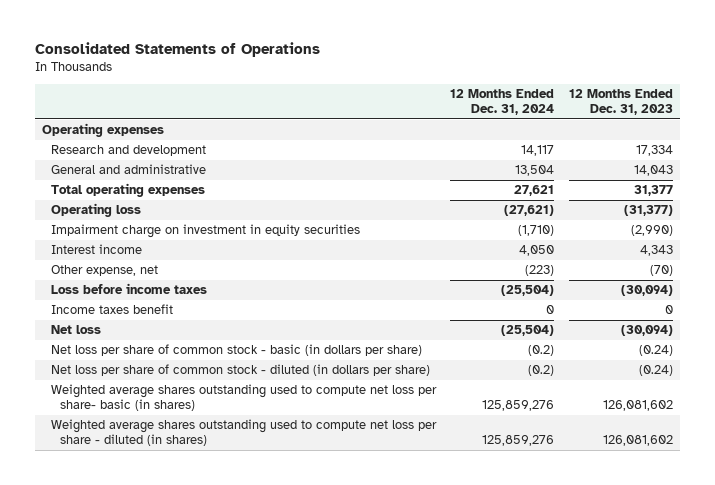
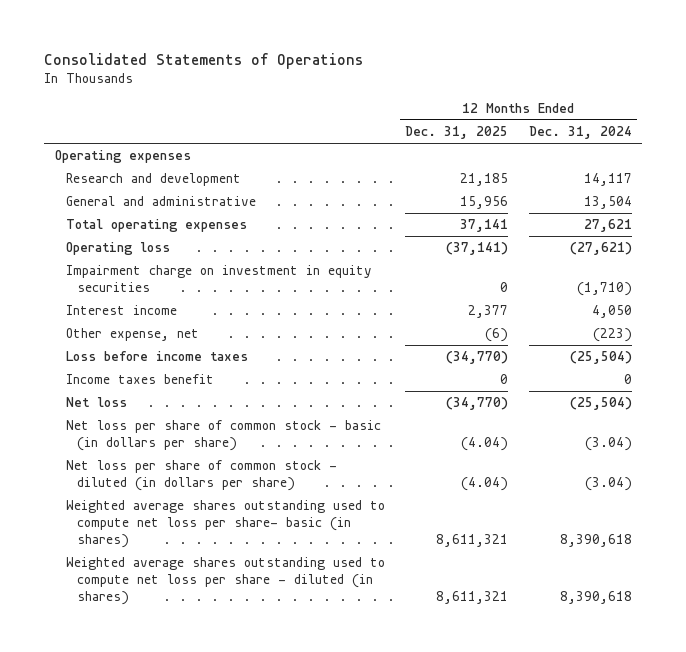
- | 12 Months Ended Dec. 31, 2024 | 12 Months Ended Dec. 31, 2023
+ | 12 Months Ended Dec. 31, 2025 | 12 Months Ended Dec. 31, 2024
- Net loss per share of common stock - basic (in dollars per share) | (0.2) | (0.24)
- Net loss per share of common stock - diluted (in dollars per share) | (0.2) | (0.24)
- Weighted average shares outstanding used to compute net loss per share- basic (in shares) | 125,859,276 | 126,081,602
- Weighted average shares outstanding used to compute net loss per share - diluted (in shares) | 125,859,276 | 126,081,602
+ Net loss per share of common stock - basic (in dollars per share) | (4.04) | (3.04)
+ Net loss per share of common stock - diluted (in dollars per share) | (4.04) | (3.04)
+ Weighted average shares outstanding used to compute net loss per share- basic (in shares) | 8,611,321 | 8,390,618
+ Weighted average shares outstanding used to compute net loss per share - diluted (in shares) | 8,611,321 | 8,390,618

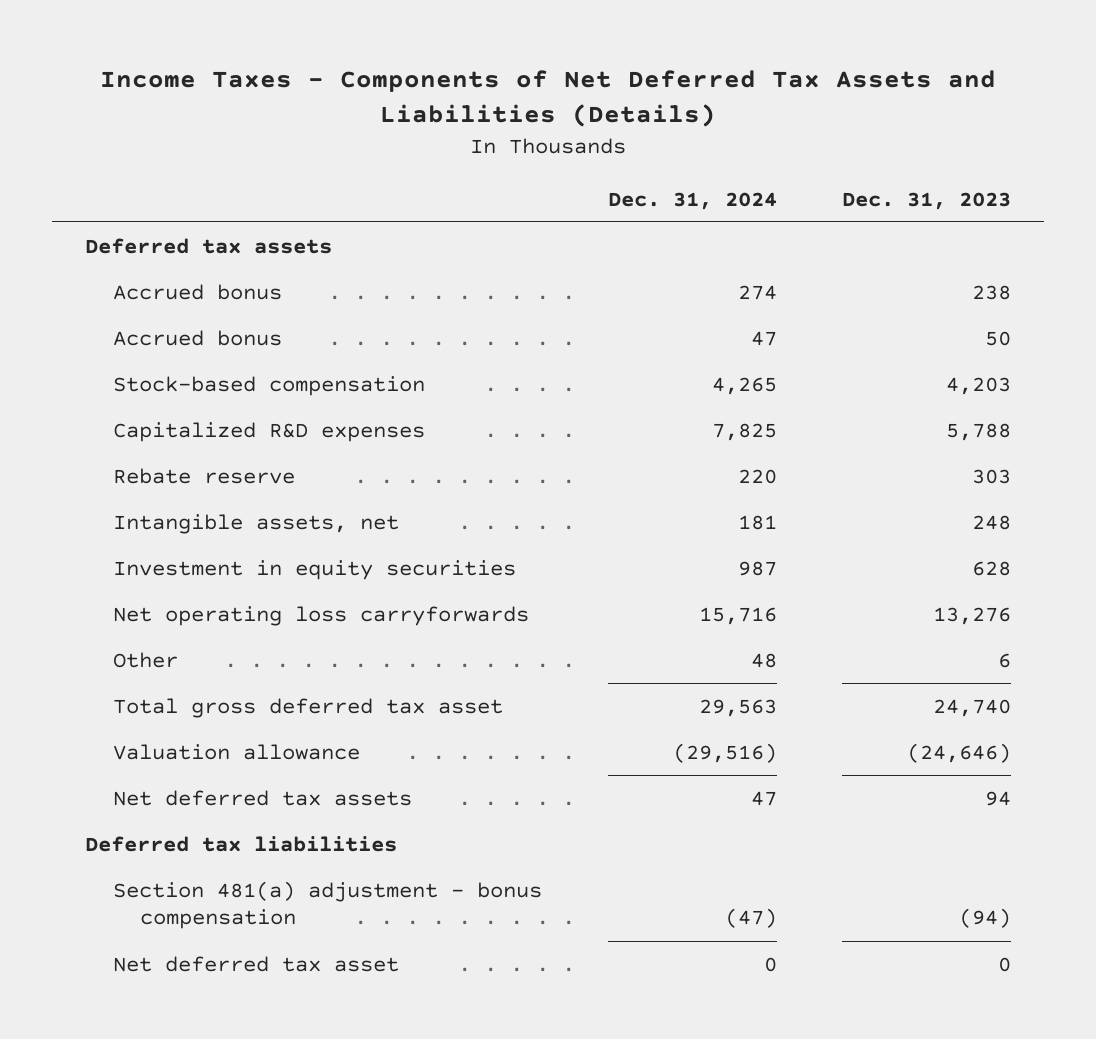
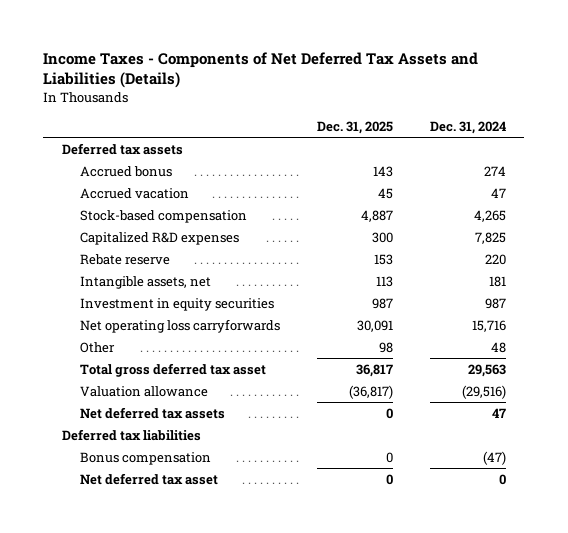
- | Dec. 31, 2024 | Dec. 31, 2023
+ | Dec. 31, 2025 | Dec. 31, 2024
- Accrued bonus | 47 | 50
+ Accrued vacation | 45 | 47
- Section 481(a) adjustment - bonus compensation | (47) | (94)
+ Bonus compensation | 0 | (47)

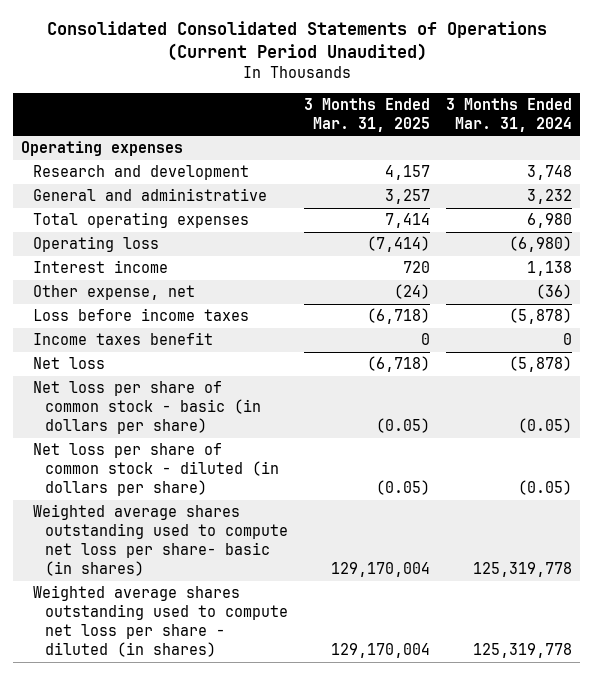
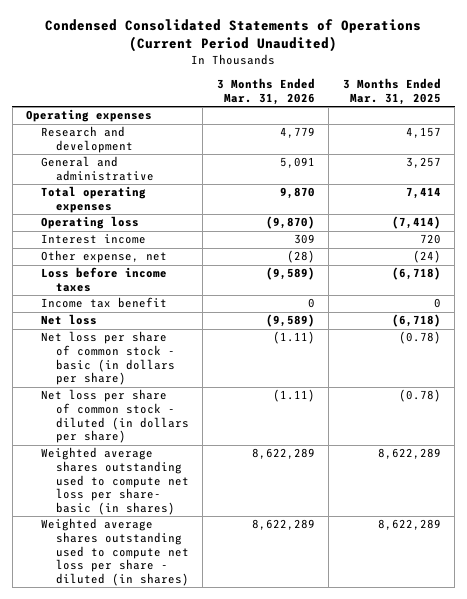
- Consolidated Consolidated Statements of Operations (Current Period Unaudited)
+ Condensed Consolidated Statements of Operations (Current Period Unaudited)
- | 3 Months Ended Mar. 31, 2025 | 3 Months Ended Mar. 31, 2024
+ | 3 Months Ended Mar. 31, 2026 | 3 Months Ended Mar. 31, 2025
- Income taxes benefit | 0 | 0
+ Income tax benefit | 0 | 0
- Net loss per share of common stock - basic (in dollars per share) | (0.05) | (0.05)
- Net loss per share of common stock - diluted (in dollars per share) | (0.05) | (0.05)
- Weighted average shares outstanding used to compute net loss per share- basic (in shares) | 129,170,004 | 125,319,778
- Weighted average shares outstanding used to compute net loss per share - diluted (in shares) | 129,170,004 | 125,319,778
+ Net loss per share of common stock - basic (in dollars per share) | (1.11) | (0.78)
+ Net loss per share of common stock - diluted (in dollars per share) | (1.11) | (0.78)
+ Weighted average shares outstanding used to compute net loss per share- basic (in shares) | 8,622,289 | 8,622,289
+ Weighted average shares outstanding used to compute net loss per share - diluted (in shares) | 8,622,289 | 8,622,289

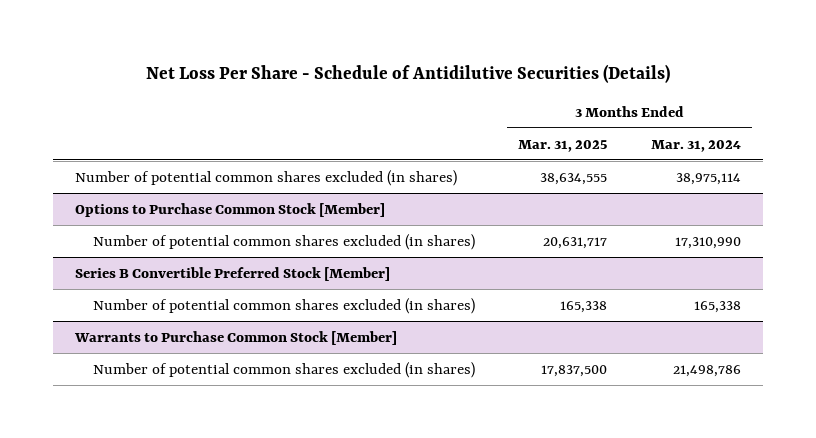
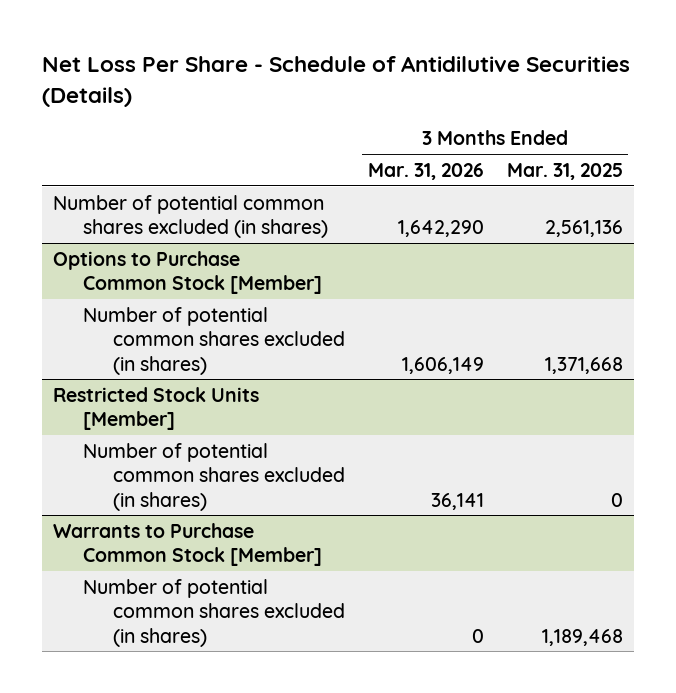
- | 3 Months Ended Mar. 31, 2025 | 3 Months Ended Mar. 31, 2024
+ | 3 Months Ended Mar. 31, 2026 | 3 Months Ended Mar. 31, 2025
- Number of potential common shares excluded (in shares) | 38,634,555 | 38,975,114
+ Number of potential common shares excluded (in shares) | 1,642,290 | 2,561,136
@ Options to Purchase Common Stock [Member]
- Number of potential common shares excluded (in shares) | 20,631,717 | 17,310,990
- Series B Convertible Preferred Stock [Member]
- Number of potential common shares excluded (in shares) | 165,338 | 165,338
@ Options to Purchase Common Stock [Member]
+ Number of potential common shares excluded (in shares) | 1,606,149 | 1,371,668
+ Restricted Stock Units [Member]
+ Number of potential common shares excluded (in shares) | 36,141 | 0
@ Warrants to Purchase Common Stock [Member]
- Number of potential common shares excluded (in shares) | 17,837,500 | 21,498,786
+ Number of potential common shares excluded (in shares) | 0 | 1,189,468

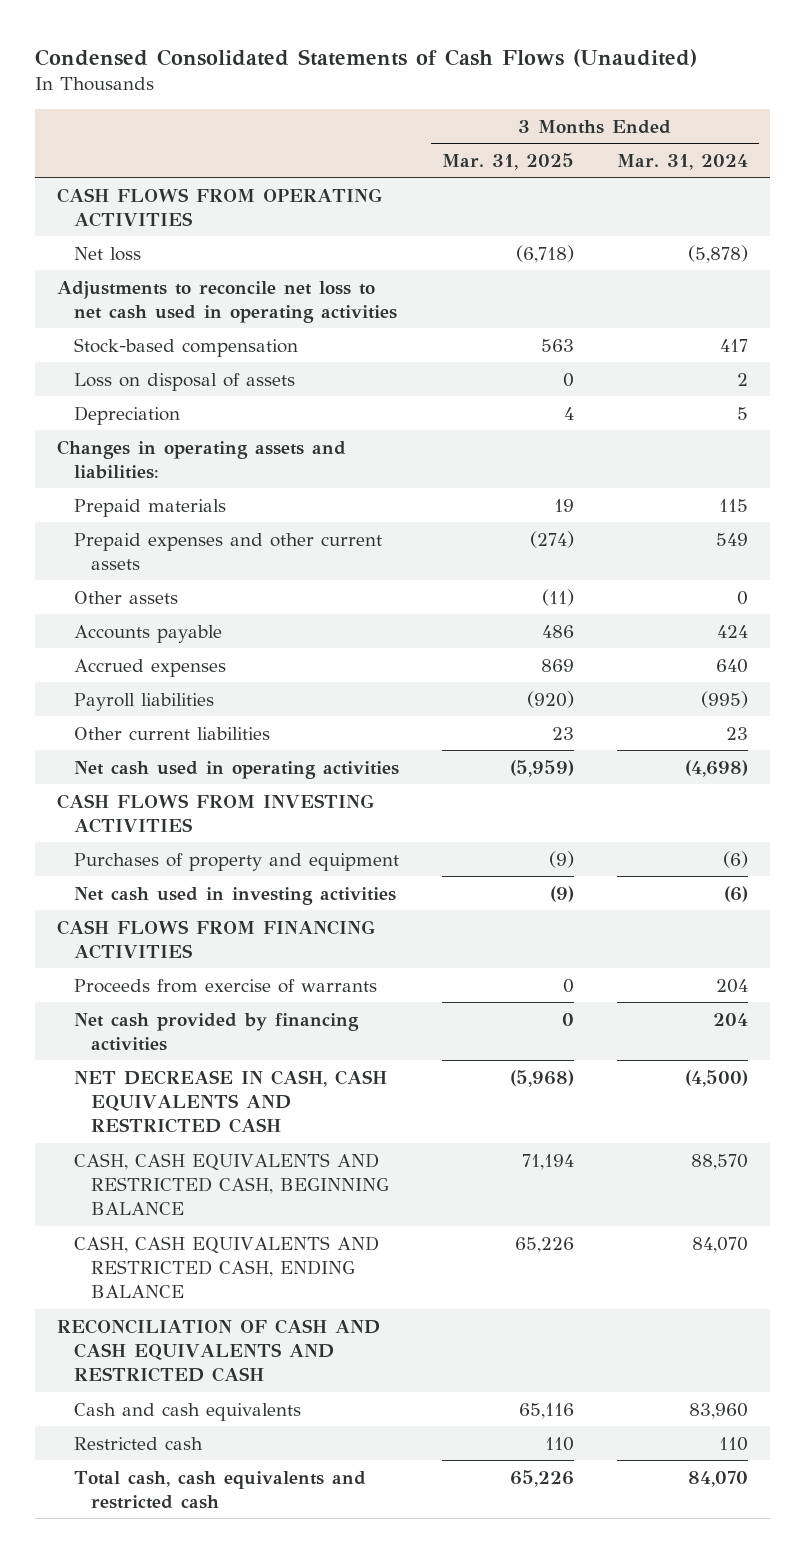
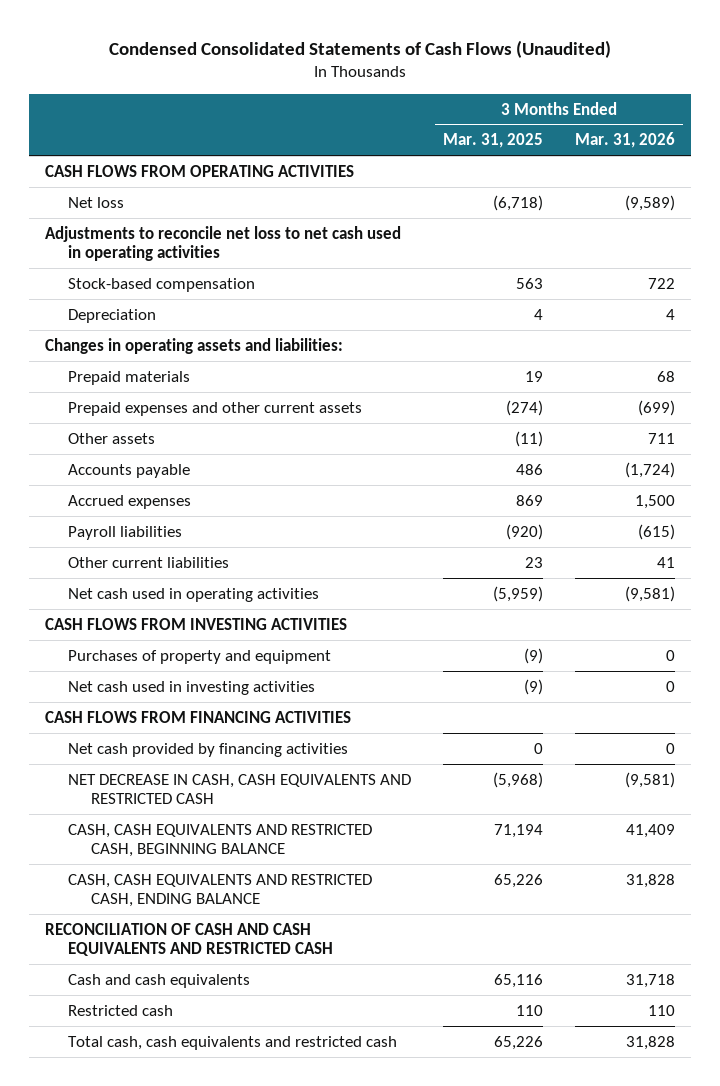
- | 3 Months Ended Mar. 31, 2025 | 3 Months Ended Mar. 31, 2024
+ | 3 Months Ended Mar. 31, 2025 | 3 Months Ended Mar. 31, 2026
- Loss on disposal of assets | 0 | 2
- Proceeds from exercise of warrants | 0 | 204

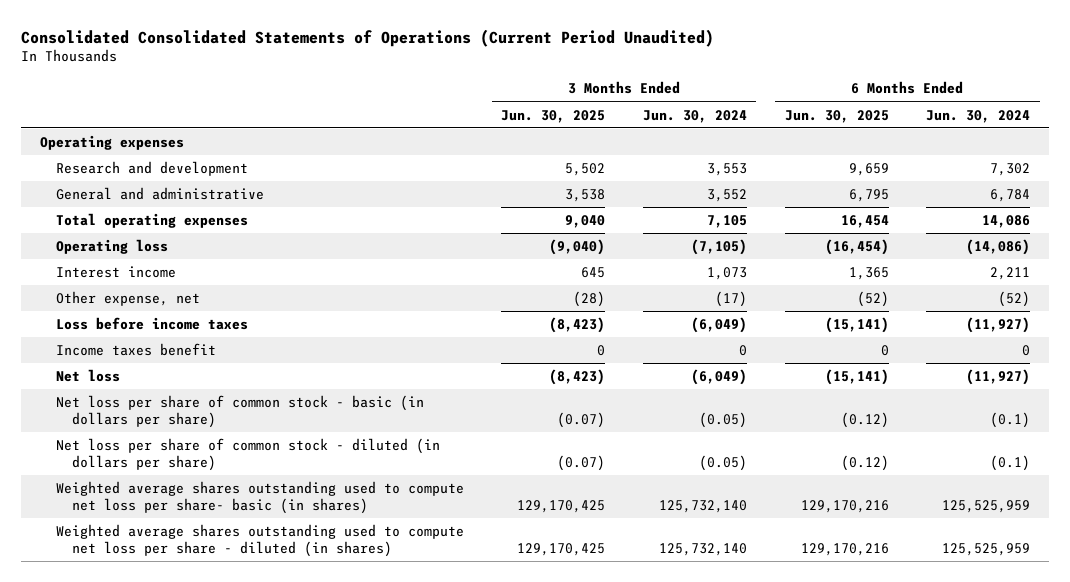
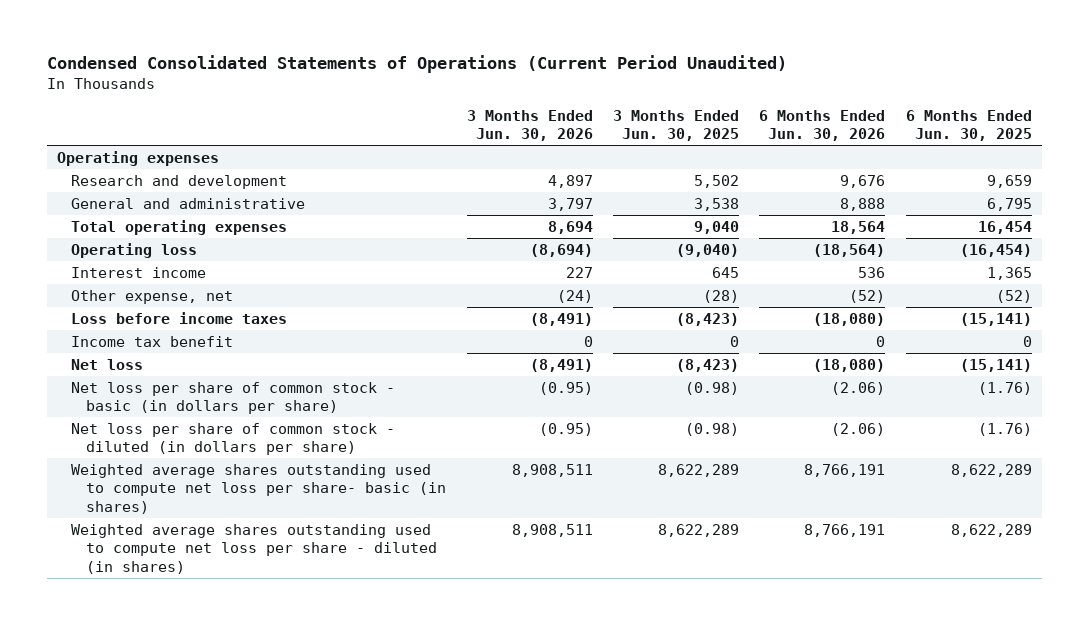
- Consolidated Consolidated Statements of Operations (Current Period Unaudited)
+ Condensed Consolidated Statements of Operations (Current Period Unaudited)
- | 3 Months Ended Jun. 30, 2025 | 3 Months Ended Jun. 30, 2024 | 6 Months Ended Jun. 30, 2025 | 6 Months Ended Jun. 30, 2024
+ | 3 Months Ended Jun. 30, 2026 | 3 Months Ended Jun. 30, 2025 | 6 Months Ended Jun. 30, 2026 | 6 Months Ended Jun. 30, 2025
- Income taxes benefit | 0 | 0 | 0 | 0
+ Income tax benefit | 0 | 0 | 0 | 0
- Net loss per share of common stock - basic (in dollars per share) | (0.07) | (0.05) | (0.12) | (0.1)
- Net loss per share of common stock - diluted (in dollars per share) | (0.07) | (0.05) | (0.12) | (0.1)
- Weighted average shares outstanding used to compute net loss per share- basic (in shares) | 129,170,425 | 125,732,140 | 129,170,216 | 125,525,959
- Weighted average shares outstanding used to compute net loss per share - diluted (in shares) | 129,170,425 | 125,732,140 | 129,170,216 | 125,525,959
+ Net loss per share of common stock - basic (in dollars per share) | (0.95) | (0.98) | (2.06) | (1.76)
+ Net loss per share of common stock - diluted (in dollars per share) | (0.95) | (0.98) | (2.06) | (1.76)
+ Weighted average shares outstanding used to compute net loss per share- basic (in shares) | 8,908,511 | 8,622,289 | 8,766,191 | 8,622,289
+ Weighted average shares outstanding used to compute net loss per share - diluted (in shares) | 8,908,511 | 8,622,289 | 8,766,191 | 8,622,289

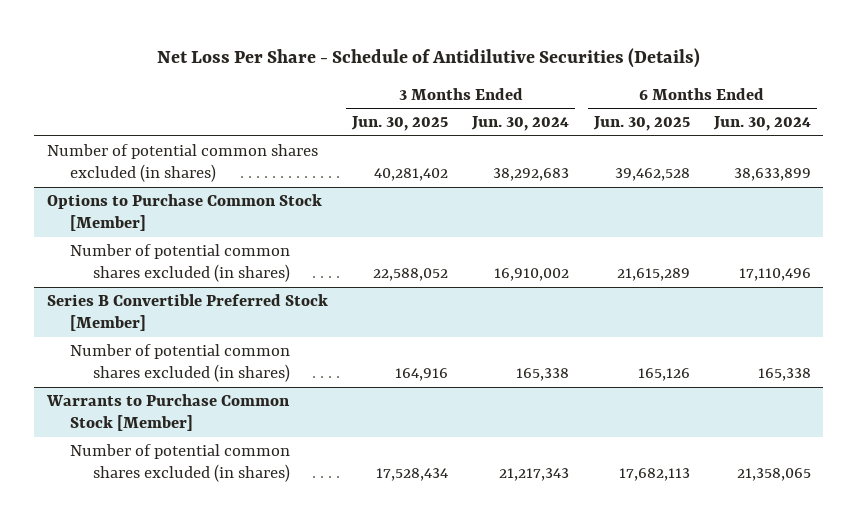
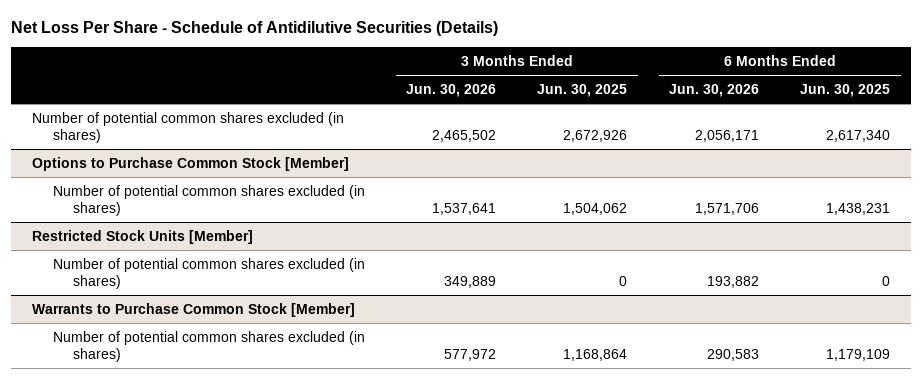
- | 3 Months Ended Jun. 30, 2025 | 3 Months Ended Jun. 30, 2024 | 6 Months Ended Jun. 30, 2025 | 6 Months Ended Jun. 30, 2024
+ | 3 Months Ended Jun. 30, 2026 | 3 Months Ended Jun. 30, 2025 | 6 Months Ended Jun. 30, 2026 | 6 Months Ended Jun. 30, 2025
- Number of potential common shares excluded (in shares) | 40,281,402 | 38,292,683 | 39,462,528 | 38,633,899
+ Number of potential common shares excluded (in shares) | 2,465,502 | 2,672,926 | 2,056,171 | 2,617,340
@ Options to Purchase Common Stock [Member]
- Number of potential common shares excluded (in shares) | 22,588,052 | 16,910,002 | 21,615,289 | 17,110,496
- Series B Convertible Preferred Stock [Member]
- Number of potential common shares excluded (in shares) | 164,916 | 165,338 | 165,126 | 165,338
@ Options to Purchase Common Stock [Member]
+ Number of potential common shares excluded (in shares) | 1,537,641 | 1,504,062 | 1,571,706 | 1,438,231
+ Restricted Stock Units [Member]
+ Number of potential common shares excluded (in shares) | 349,889 | 0 | 193,882 | 0
@ Warrants to Purchase Common Stock [Member]
- Number of potential common shares excluded (in shares) | 17,528,434 | 21,217,343 | 17,682,113 | 21,358,065
+ Number of potential common shares excluded (in shares) | 577,972 | 1,168,864 | 290,583 | 1,179,109

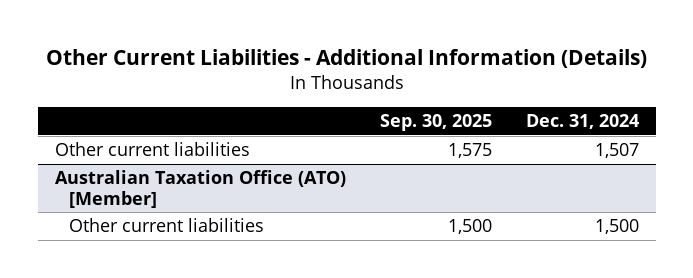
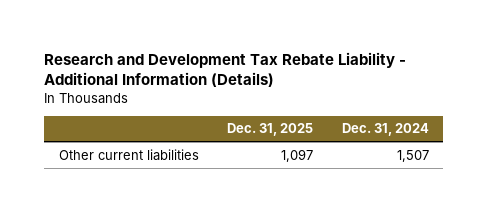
- Other Current Liabilities - Additional Information (Details)
+ Research and Development Tax Rebate Liability - Additional Information (Details)
- | Sep. 30, 2025 | Dec. 31, 2024
+ | Dec. 31, 2025 | Dec. 31, 2024
- Australian Taxation Office (ATO) [Member]
- Other current liabilities | 1,500 | 1,500

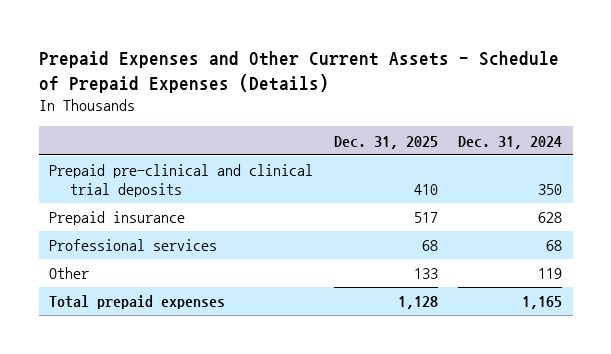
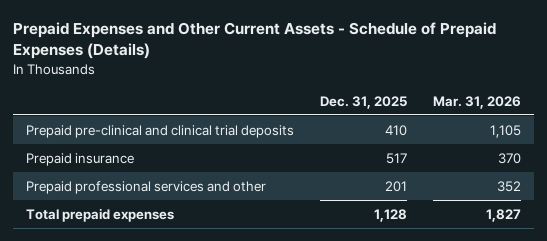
- | Dec. 31, 2025 | Dec. 31, 2024
+ | Dec. 31, 2025 | Mar. 31, 2026
- Professional services | 68 | 68
- Other | 133 | 119
+ Prepaid professional services and other | 201 | 352

